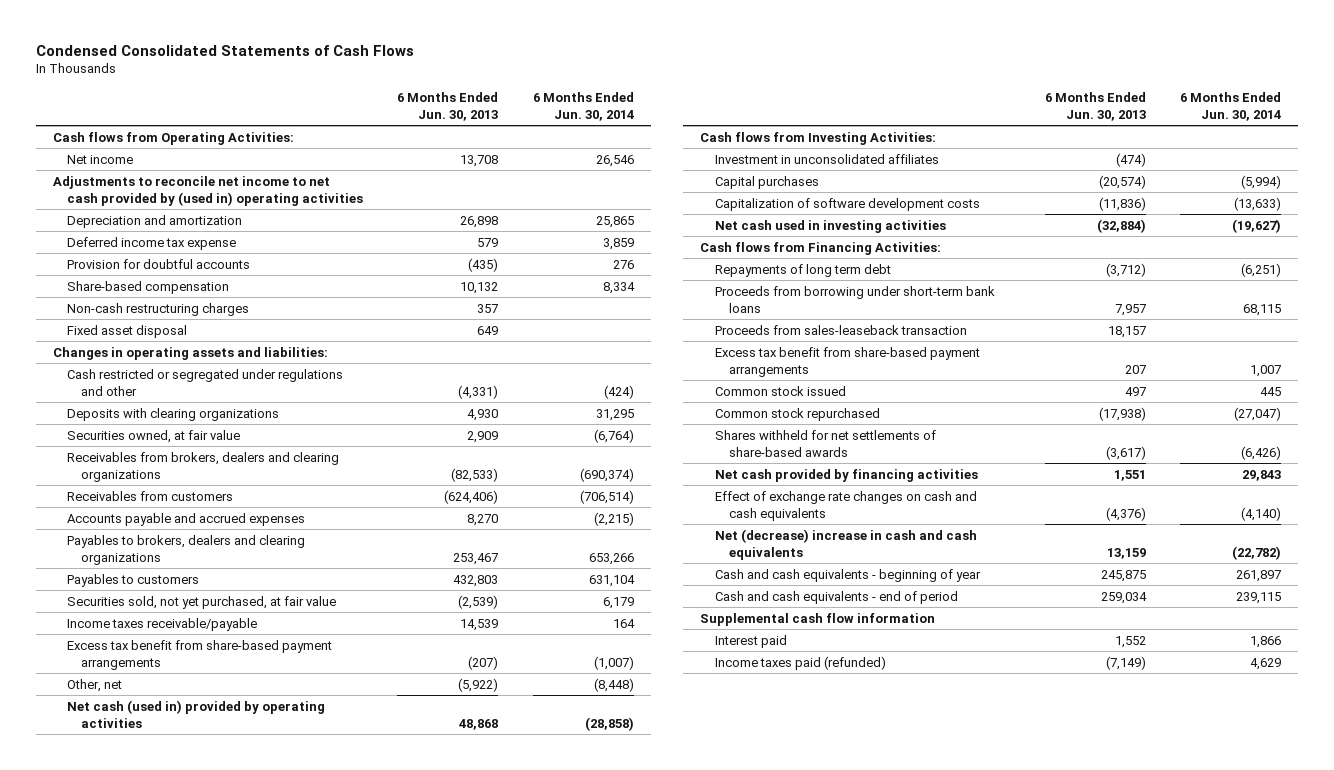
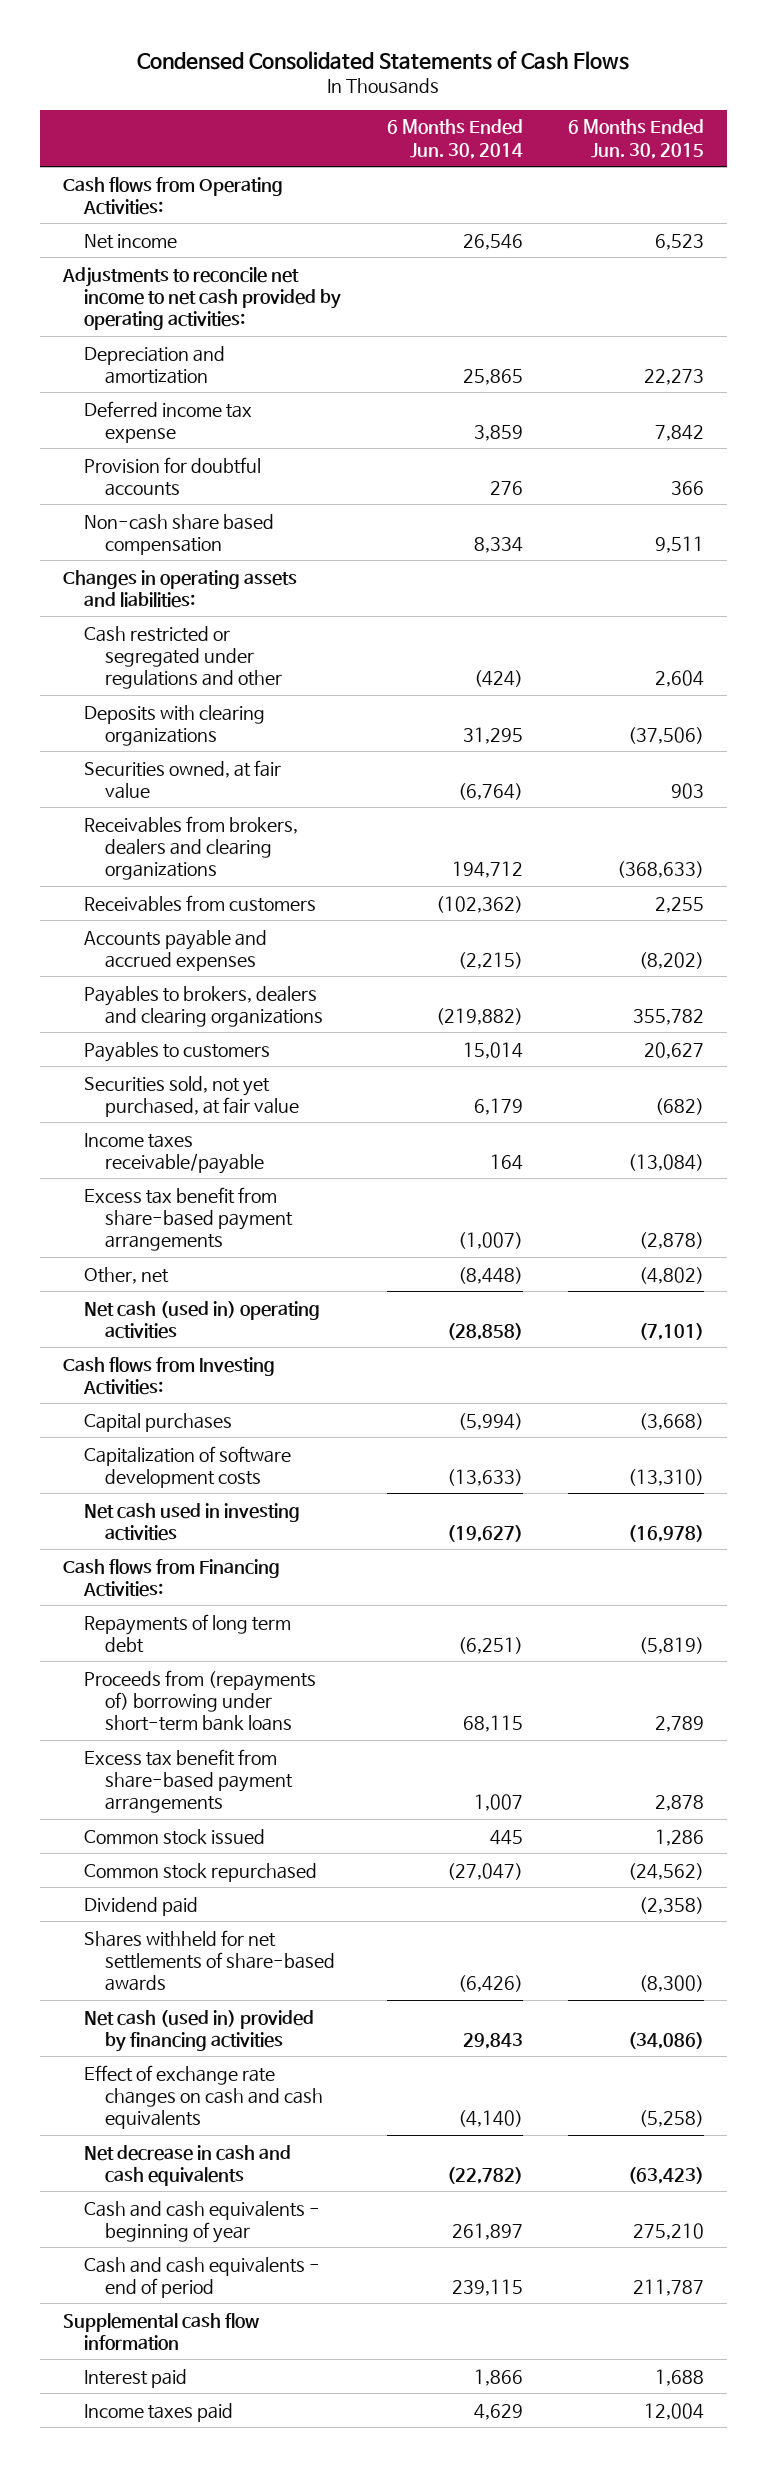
- | 6 Months Ended Jun. 30, 2013 | 6 Months Ended Jun. 30, 2014
+ | 6 Months Ended Jun. 30, 2014 | 6 Months Ended Jun. 30, 2015
- Adjustments to reconcile net income to net cash provided by (used in) operating activities
+ Adjustments to reconcile net income to net cash provided by operating activities:
- Share-based compensation | 10,132 | 8,334
- Non-cash restructuring charges | 357 |
- Fixed asset disposal | 649 |
+ Non-cash share based compensation | 8,334 | 9,511
- Receivables from brokers, dealers and clearing organizations | (82,533) | (690,374)
- Receivables from customers | (624,406) | (706,514)
+ Receivables from brokers, dealers and clearing organizations | 194,712 | (368,633)
+ Receivables from customers | (102,362) | 2,255
- Payables to brokers, dealers and clearing organizations | 253,467 | 653,266
- Payables to customers | 432,803 | 631,104
+ Payables to brokers, dealers and clearing organizations | (219,882) | 355,782
+ Payables to customers | 15,014 | 20,627
- Net cash (used in) provided by operating activities | 48,868 | (28,858)
+ Net cash (used in) operating activities | (28,858) | (7,101)
- Investment in unconsolidated affiliates | (474) |
- Proceeds from borrowing under short-term bank loans | 7,957 | 68,115
- Proceeds from sales-leaseback transaction | 18,157 |
+ Proceeds from (repayments of) borrowing under short-term bank loans | 68,115 | 2,789
+ Dividend paid | | (2,358)
- Net cash provided by financing activities | 1,551 | 29,843
+ Net cash (used in) provided by financing activities | 29,843 | (34,086)
- Net (decrease) increase in cash and cash equivalents | 13,159 | (22,782)
+ Net decrease in cash and cash equivalents | (22,782) | (63,423)
- Income taxes paid (refunded) | (7,149) | 4,629
+ Income taxes paid | 4,629 | 12,004

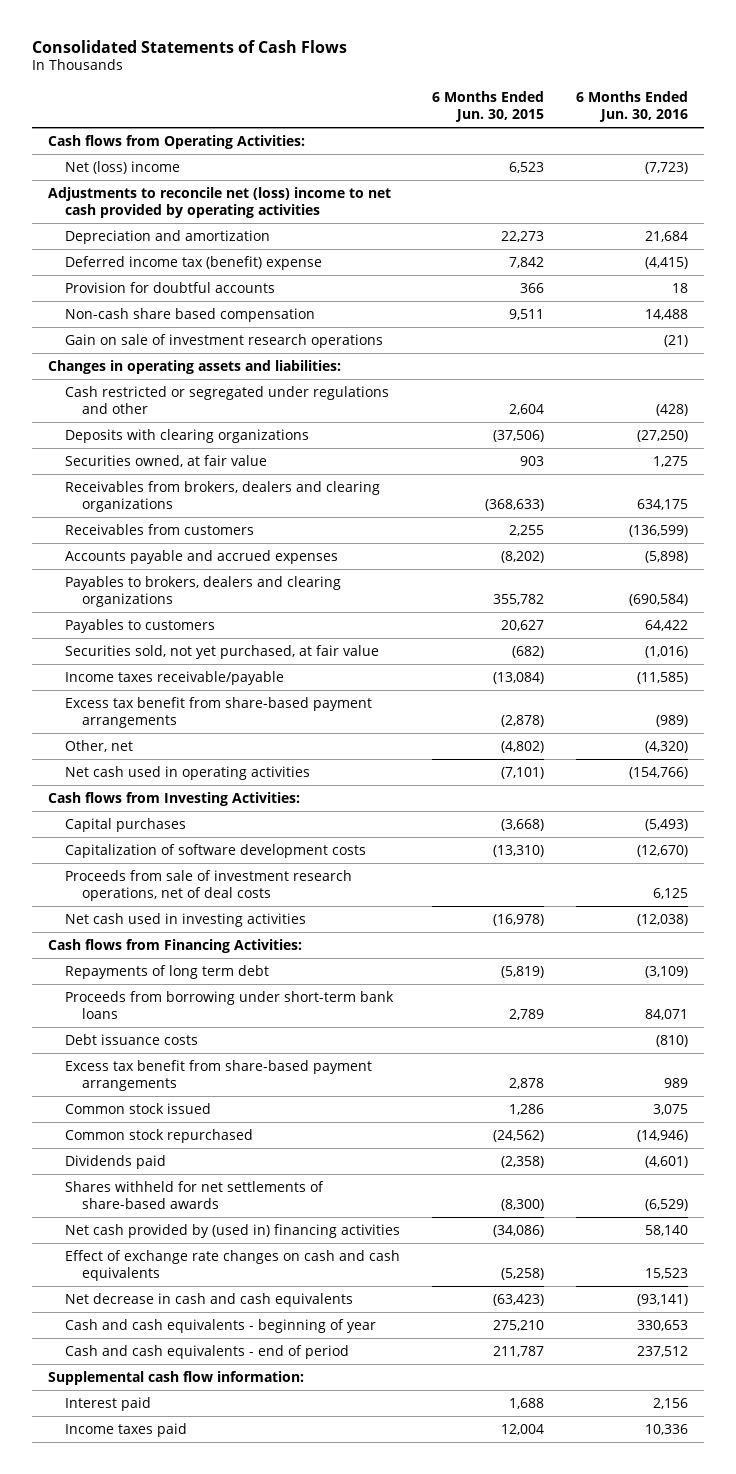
- Condensed Consolidated Statements of Cash Flows
+ Consolidated Statements of Cash Flows
- | 6 Months Ended Jun. 30, 2014 | 6 Months Ended Jun. 30, 2015
+ | 6 Months Ended Jun. 30, 2015 | 6 Months Ended Jun. 30, 2016
- Net income | 26,546 | 6,523
- Adjustments to reconcile net income to net cash provided by operating activities:
+ Net (loss) income | 6,523 | (7,723)
+ Adjustments to reconcile net (loss) income to net cash provided by operating activities
- Deferred income tax expense | 3,859 | 7,842
+ Deferred income tax (benefit) expense | 7,842 | (4,415)
+ Gain on sale of investment research operations | | (21)
- Net cash (used in) operating activities | (28,858) | (7,101)
+ Net cash used in operating activities | (7,101) | (154,766)
+ Proceeds from sale of investment research operations, net of deal costs | | 6,125
- Proceeds from (repayments of) borrowing under short-term bank loans | 68,115 | 2,789
+ Proceeds from borrowing under short-term bank loans | 2,789 | 84,071
+ Debt issuance costs | | (810)
- Dividend paid | | (2,358)
+ Dividends paid | (2,358) | (4,601)
- Net cash (used in) provided by financing activities | 29,843 | (34,086)
+ Net cash provided by (used in) financing activities | (34,086) | 58,140
- Supplemental cash flow information
+ Supplemental cash flow information:

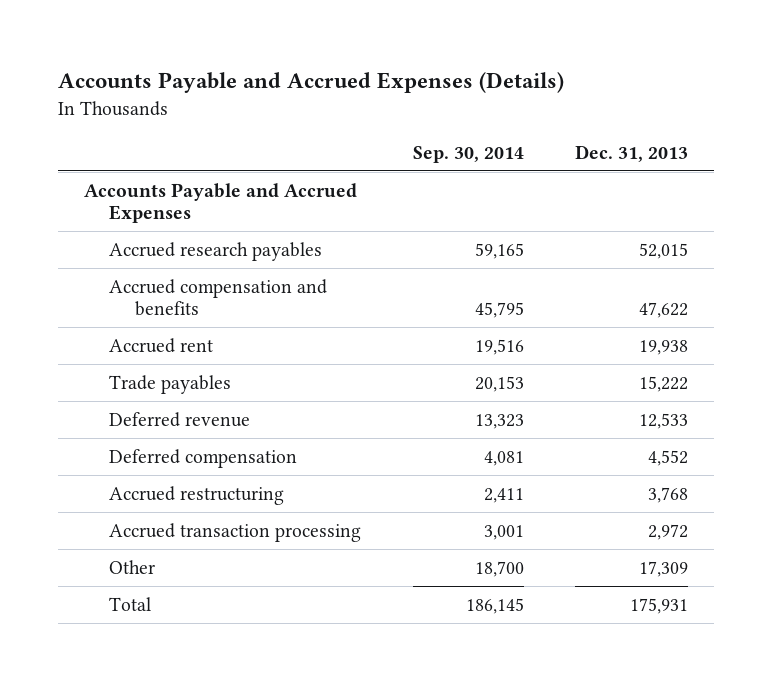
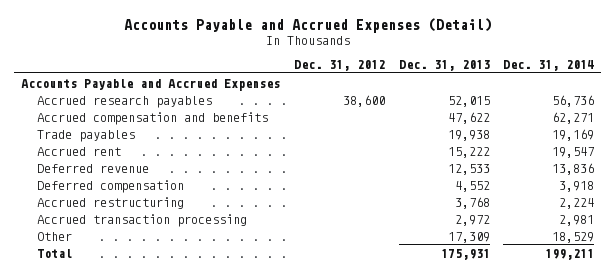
- Accounts Payable and Accrued Expenses (Details)
+ Accounts Payable and Accrued Expenses (Detail)
- | Sep. 30, 2014 | Dec. 31, 2013
+ | Dec. 31, 2012 | Dec. 31, 2013 | Dec. 31, 2014
- Accrued rent | 19,516 | 19,938
- Trade payables | 20,153 | 15,222
+ Trade payables | | 19,938 | 19,169
+ Accrued rent | | 15,222 | 19,547

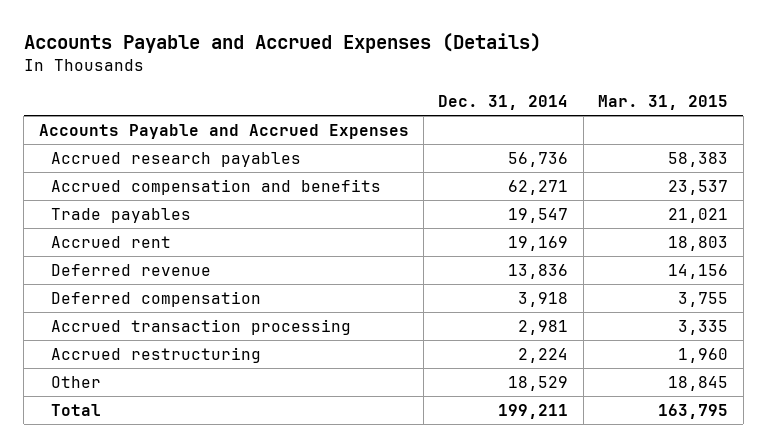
- Accounts Payable and Accrued Expenses (Detail)
+ Accounts Payable and Accrued Expenses (Details)
- | Dec. 31, 2012 | Dec. 31, 2013 | Dec. 31, 2014
+ | Dec. 31, 2014 | Mar. 31, 2015
- Trade payables | | 19,938 | 19,169
- Accrued rent | | 15,222 | 19,547
+ Trade payables | 19,547 | 21,021
+ Accrued rent | 19,169 | 18,803
moved down: Accrued restructuring | 2,224 | 1,960

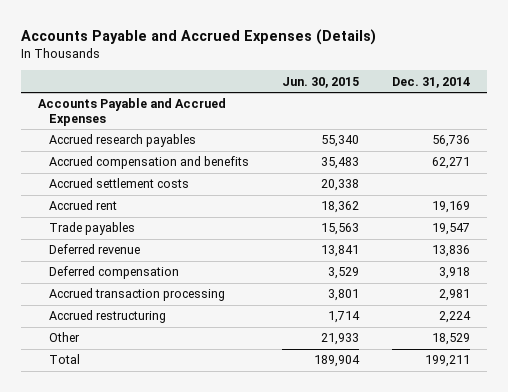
- | Dec. 31, 2014 | Mar. 31, 2015
+ | Jun. 30, 2015 | Dec. 31, 2014
+ Accrued settlement costs | 20,338 |
moved down: Trade payables | 15,563 | 19,547

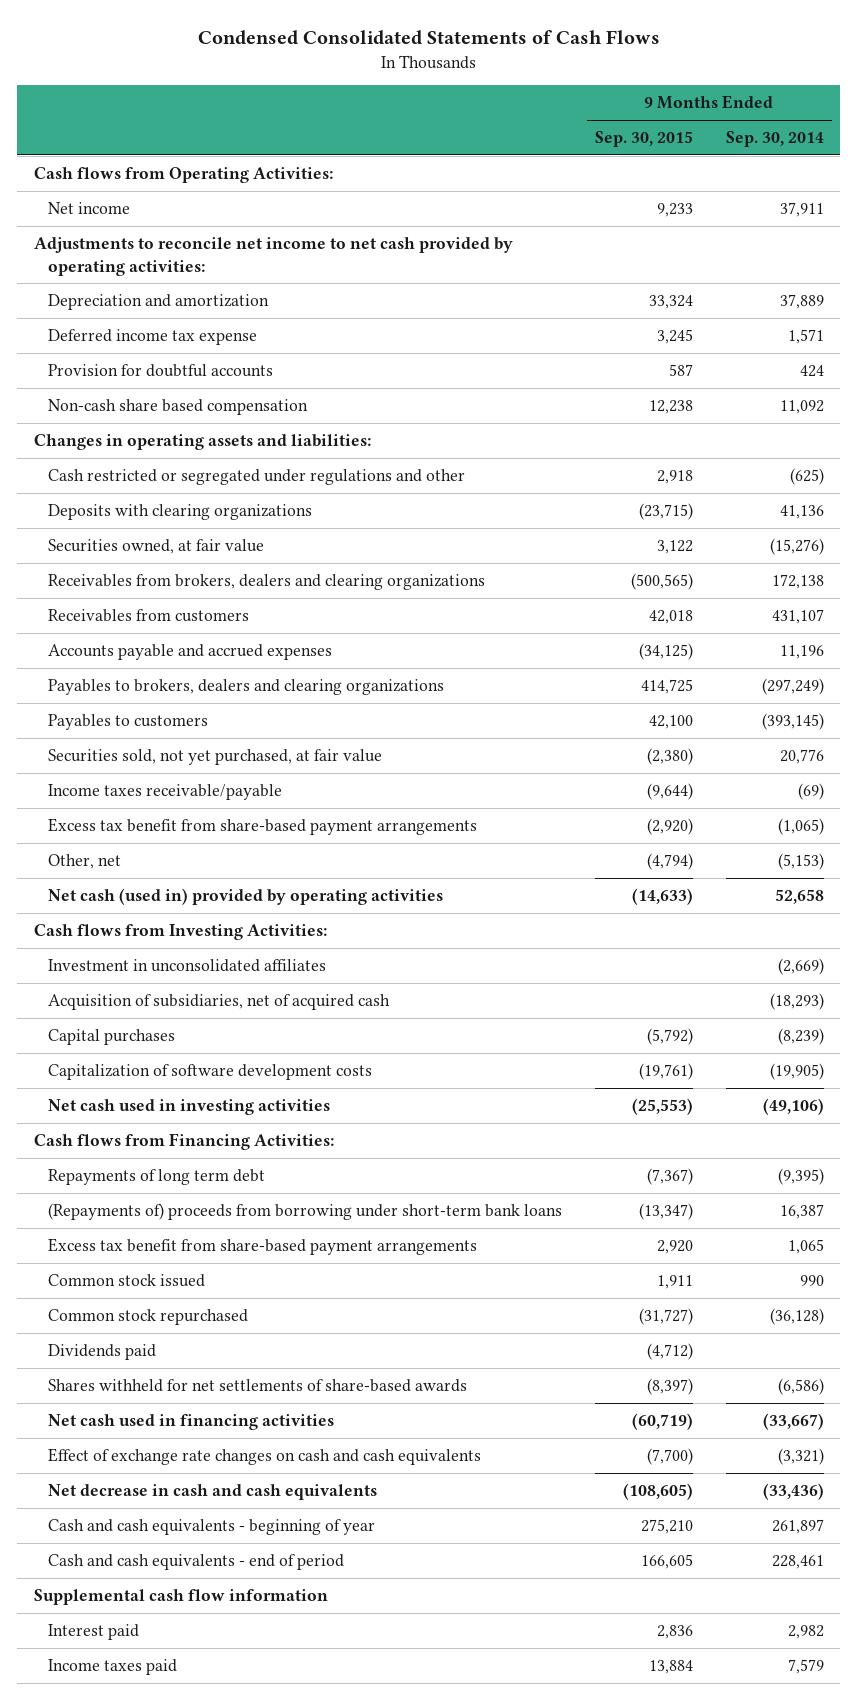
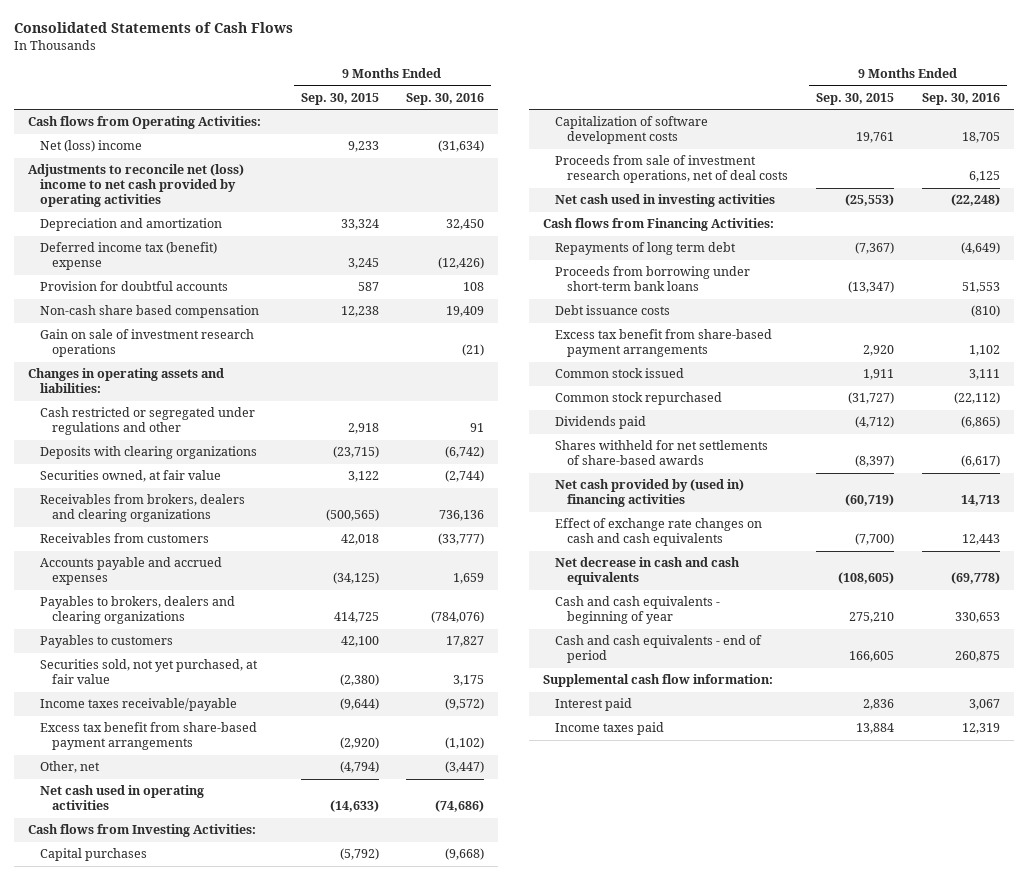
- Condensed Consolidated Statements of Cash Flows
+ Consolidated Statements of Cash Flows
- | 9 Months Ended Sep. 30, 2015 | 9 Months Ended Sep. 30, 2014
+ | 9 Months Ended Sep. 30, 2015 | 9 Months Ended Sep. 30, 2016
- Net income | 9,233 | 37,911
- Adjustments to reconcile net income to net cash provided by operating activities:
+ Net (loss) income | 9,233 | (31,634)
+ Adjustments to reconcile net (loss) income to net cash provided by operating activities
- Deferred income tax expense | 3,245 | 1,571
+ Deferred income tax (benefit) expense | 3,245 | (12,426)
+ Gain on sale of investment research operations | | (21)
- Net cash (used in) provided by operating activities | (14,633) | 52,658
+ Net cash used in operating activities | (14,633) | (74,686)
- Investment in unconsolidated affiliates | | (2,669)
- Acquisition of subsidiaries, net of acquired cash | | (18,293)
- Capitalization of software development costs | (19,761) | (19,905)
+ Capitalization of software development costs | 19,761 | 18,705
+ Proceeds from sale of investment research operations, net of deal costs | | 6,125
- (Repayments of) proceeds from borrowing under short-term bank loans | (13,347) | 16,387
+ Proceeds from borrowing under short-term bank loans | (13,347) | 51,553
+ Debt issuance costs | | (810)
- Net cash used in financing activities | (60,719) | (33,667)
+ Net cash provided by (used in) financing activities | (60,719) | 14,713
- Supplemental cash flow information
+ Supplemental cash flow information:

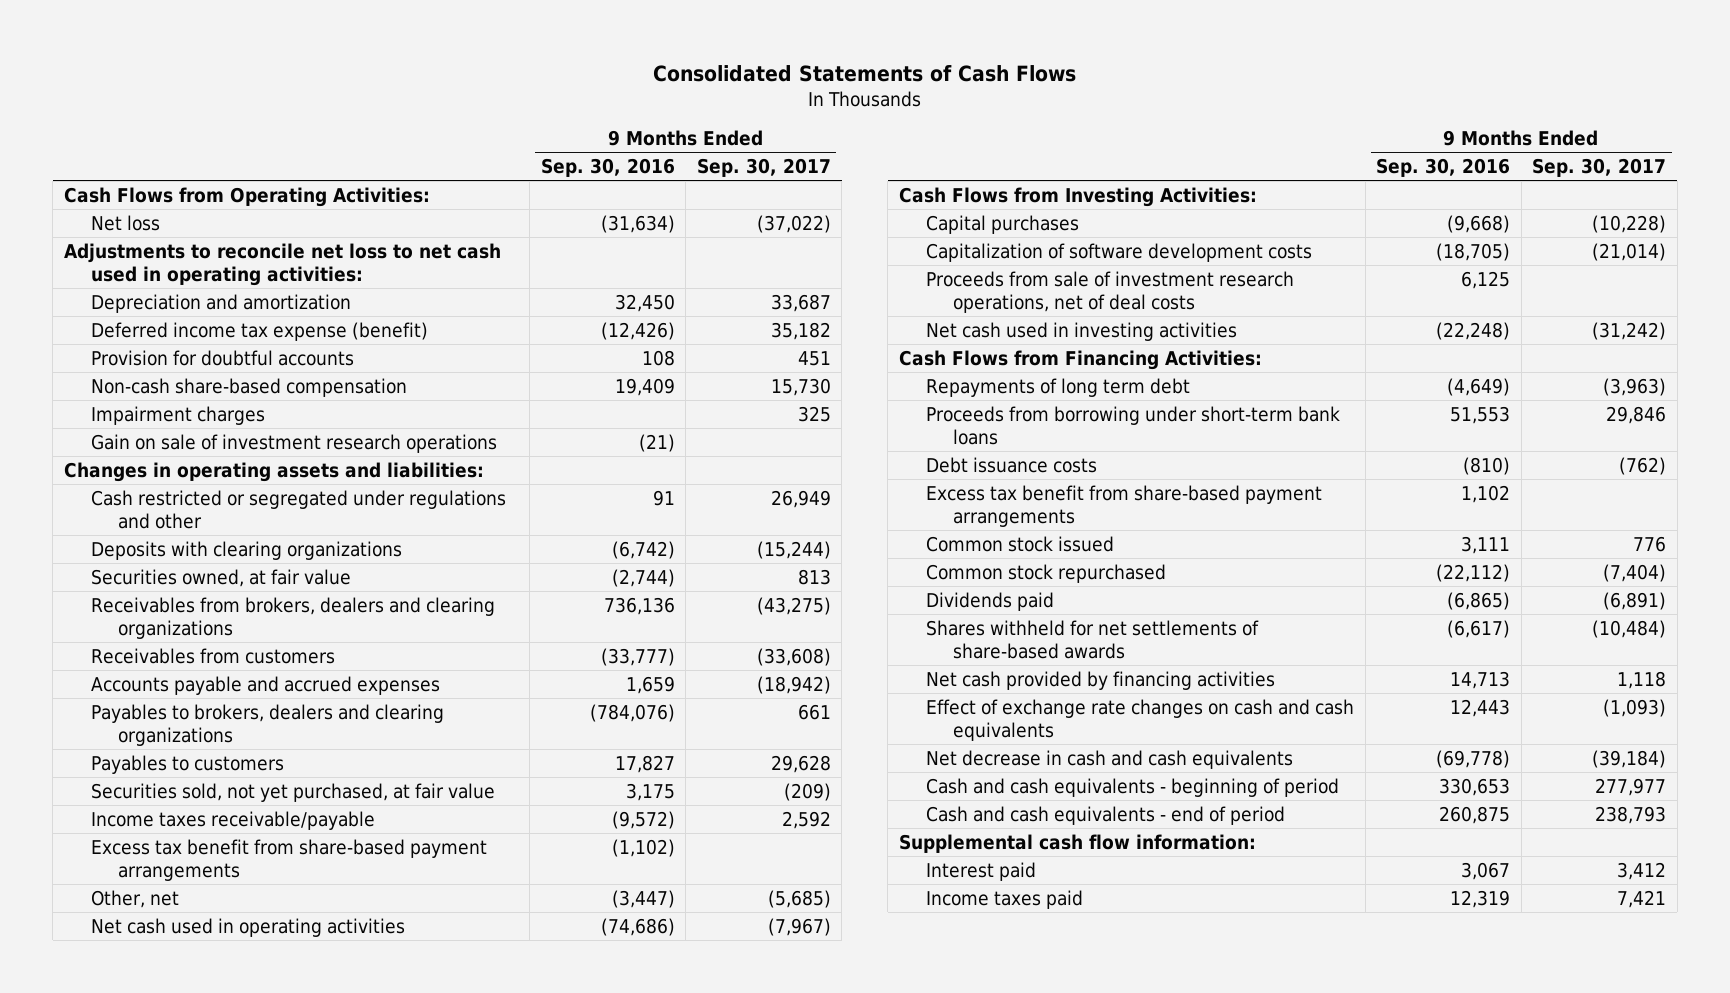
- | 9 Months Ended Sep. 30, 2015 | 9 Months Ended Sep. 30, 2016
+ | 9 Months Ended Sep. 30, 2016 | 9 Months Ended Sep. 30, 2017
- Cash flows from Operating Activities:
- Net (loss) income | 9,233 | (31,634)
- Adjustments to reconcile net (loss) income to net cash provided by operating activities
+ Cash Flows from Operating Activities:
+ Net loss | (31,634) | (37,022)
+ Adjustments to reconcile net loss to net cash used in operating activities:
- Deferred income tax (benefit) expense | 3,245 | (12,426)
+ Deferred income tax expense (benefit) | (12,426) | 35,182
- Non-cash share based compensation | 12,238 | 19,409
+ Non-cash share-based compensation | 19,409 | 15,730
+ Impairment charges | | 325
- Cash flows from Investing Activities:
+ Cash Flows from Investing Activities:
- Capitalization of software development costs | 19,761 | 18,705
+ Capitalization of software development costs | (18,705) | (21,014)
- Cash flows from Financing Activities:
+ Cash Flows from Financing Activities:
- Net cash provided by (used in) financing activities | (60,719) | 14,713
+ Net cash provided by financing activities | 14,713 | 1,118
- Cash and cash equivalents - beginning of year | 275,210 | 330,653
+ Cash and cash equivalents - beginning of period | 330,653 | 277,977

